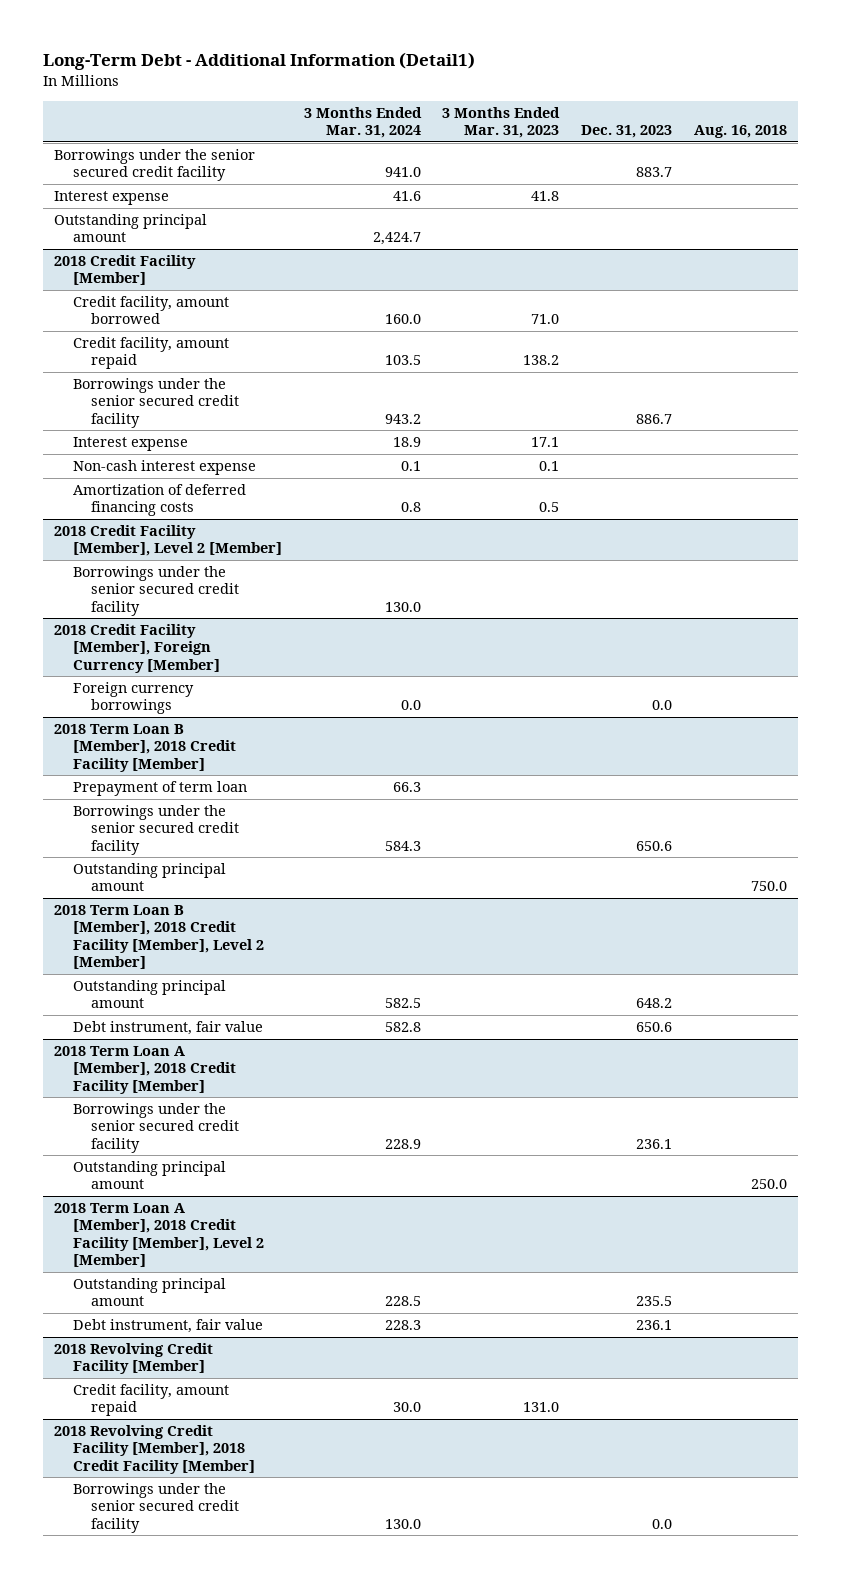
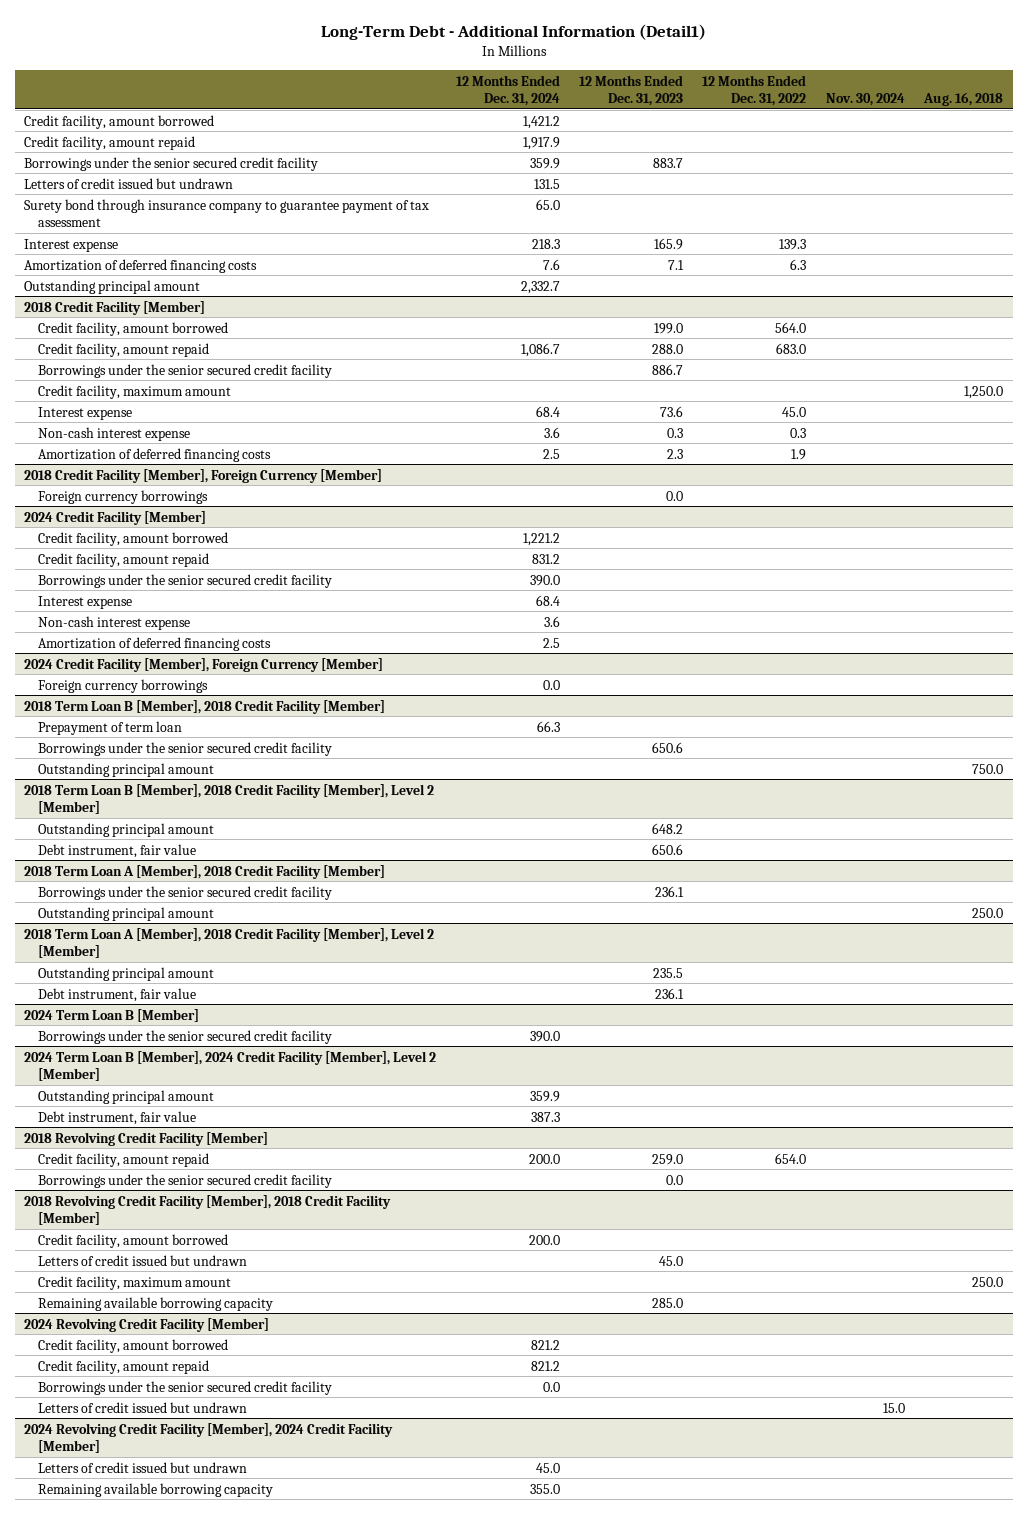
- | 3 Months Ended Mar. 31, 2024 | 3 Months Ended Mar. 31, 2023 | Dec. 31, 2023 | Aug. 16, 2018
+ | 12 Months Ended Dec. 31, 2024 | 12 Months Ended Dec. 31, 2023 | 12 Months Ended Dec. 31, 2022 | Nov. 30, 2024 | Aug. 16, 2018
+ Credit facility, amount borrowed | 1,421.2 | | | |
+ Credit facility, amount repaid | 1,917.9 | | | |
+ Letters of credit issued but undrawn | 131.5 | | | |
+ Surety bond through insurance company to guarantee payment of tax assessment | 65.0 | | | |
+ Amortization of deferred financing costs | 7.6 | 7.1 | 6.3 | |
@ 2018 Credit Facility [Member]
+ Credit facility, maximum amount | | | | | 1,250.0
- 2018 Credit Facility [Member], Level 2 [Member]
- Borrowings under the senior secured credit facility | 130.0 | | |
+ 2024 Credit Facility [Member]
+ Credit facility, amount borrowed | 1,221.2 | | | |
+ Credit facility, amount repaid | 831.2 | | | |
+ Borrowings under the senior secured credit facility | 390.0 | | | |
+ Interest expense | 68.4 | | | |
+ Non-cash interest expense | 3.6 | | | |
+ Amortization of deferred financing costs | 2.5 | | | |
+ 2024 Credit Facility [Member], Foreign Currency [Member]
+ Foreign currency borrowings | 0.0 | | | |
+ 2024 Term Loan B [Member]
+ Borrowings under the senior secured credit facility | 390.0 | | | |
+ 2024 Term Loan B [Member], 2024 Credit Facility [Member], Level 2 [Member]
+ Outstanding principal amount | 359.9 | | | |
+ Debt instrument, fair value | 387.3 | | | |
@ 2018 Revolving Credit Facility [Member]
+ Borrowings under the senior secured credit facility | | 0.0 | | |
@ 2018 Revolving Credit Facility [Member], 2018 Credit Facility [Member]
- Borrowings under the senior secured credit facility | 130.0 | | 0.0 |
+ Credit facility, amount borrowed | 200.0 | | | |
+ Letters of credit issued but undrawn | | 45.0 | | |
+ Credit facility, maximum amount | | | | | 250.0
+ Remaining available borrowing capacity | | 285.0 | | |
+ 2024 Revolving Credit Facility [Member]
+ Credit facility, amount borrowed | 821.2 | | | |
+ Credit facility, amount repaid | 821.2 | | | |
+ Borrowings under the senior secured credit facility | 0.0 | | | |
+ Letters of credit issued but undrawn | | | | 15.0 |
+ 2024 Revolving Credit Facility [Member], 2024 Credit Facility [Member]
+ Letters of credit issued but undrawn | 45.0 | | | |
+ Remaining available borrowing capacity | 355.0 | | | |

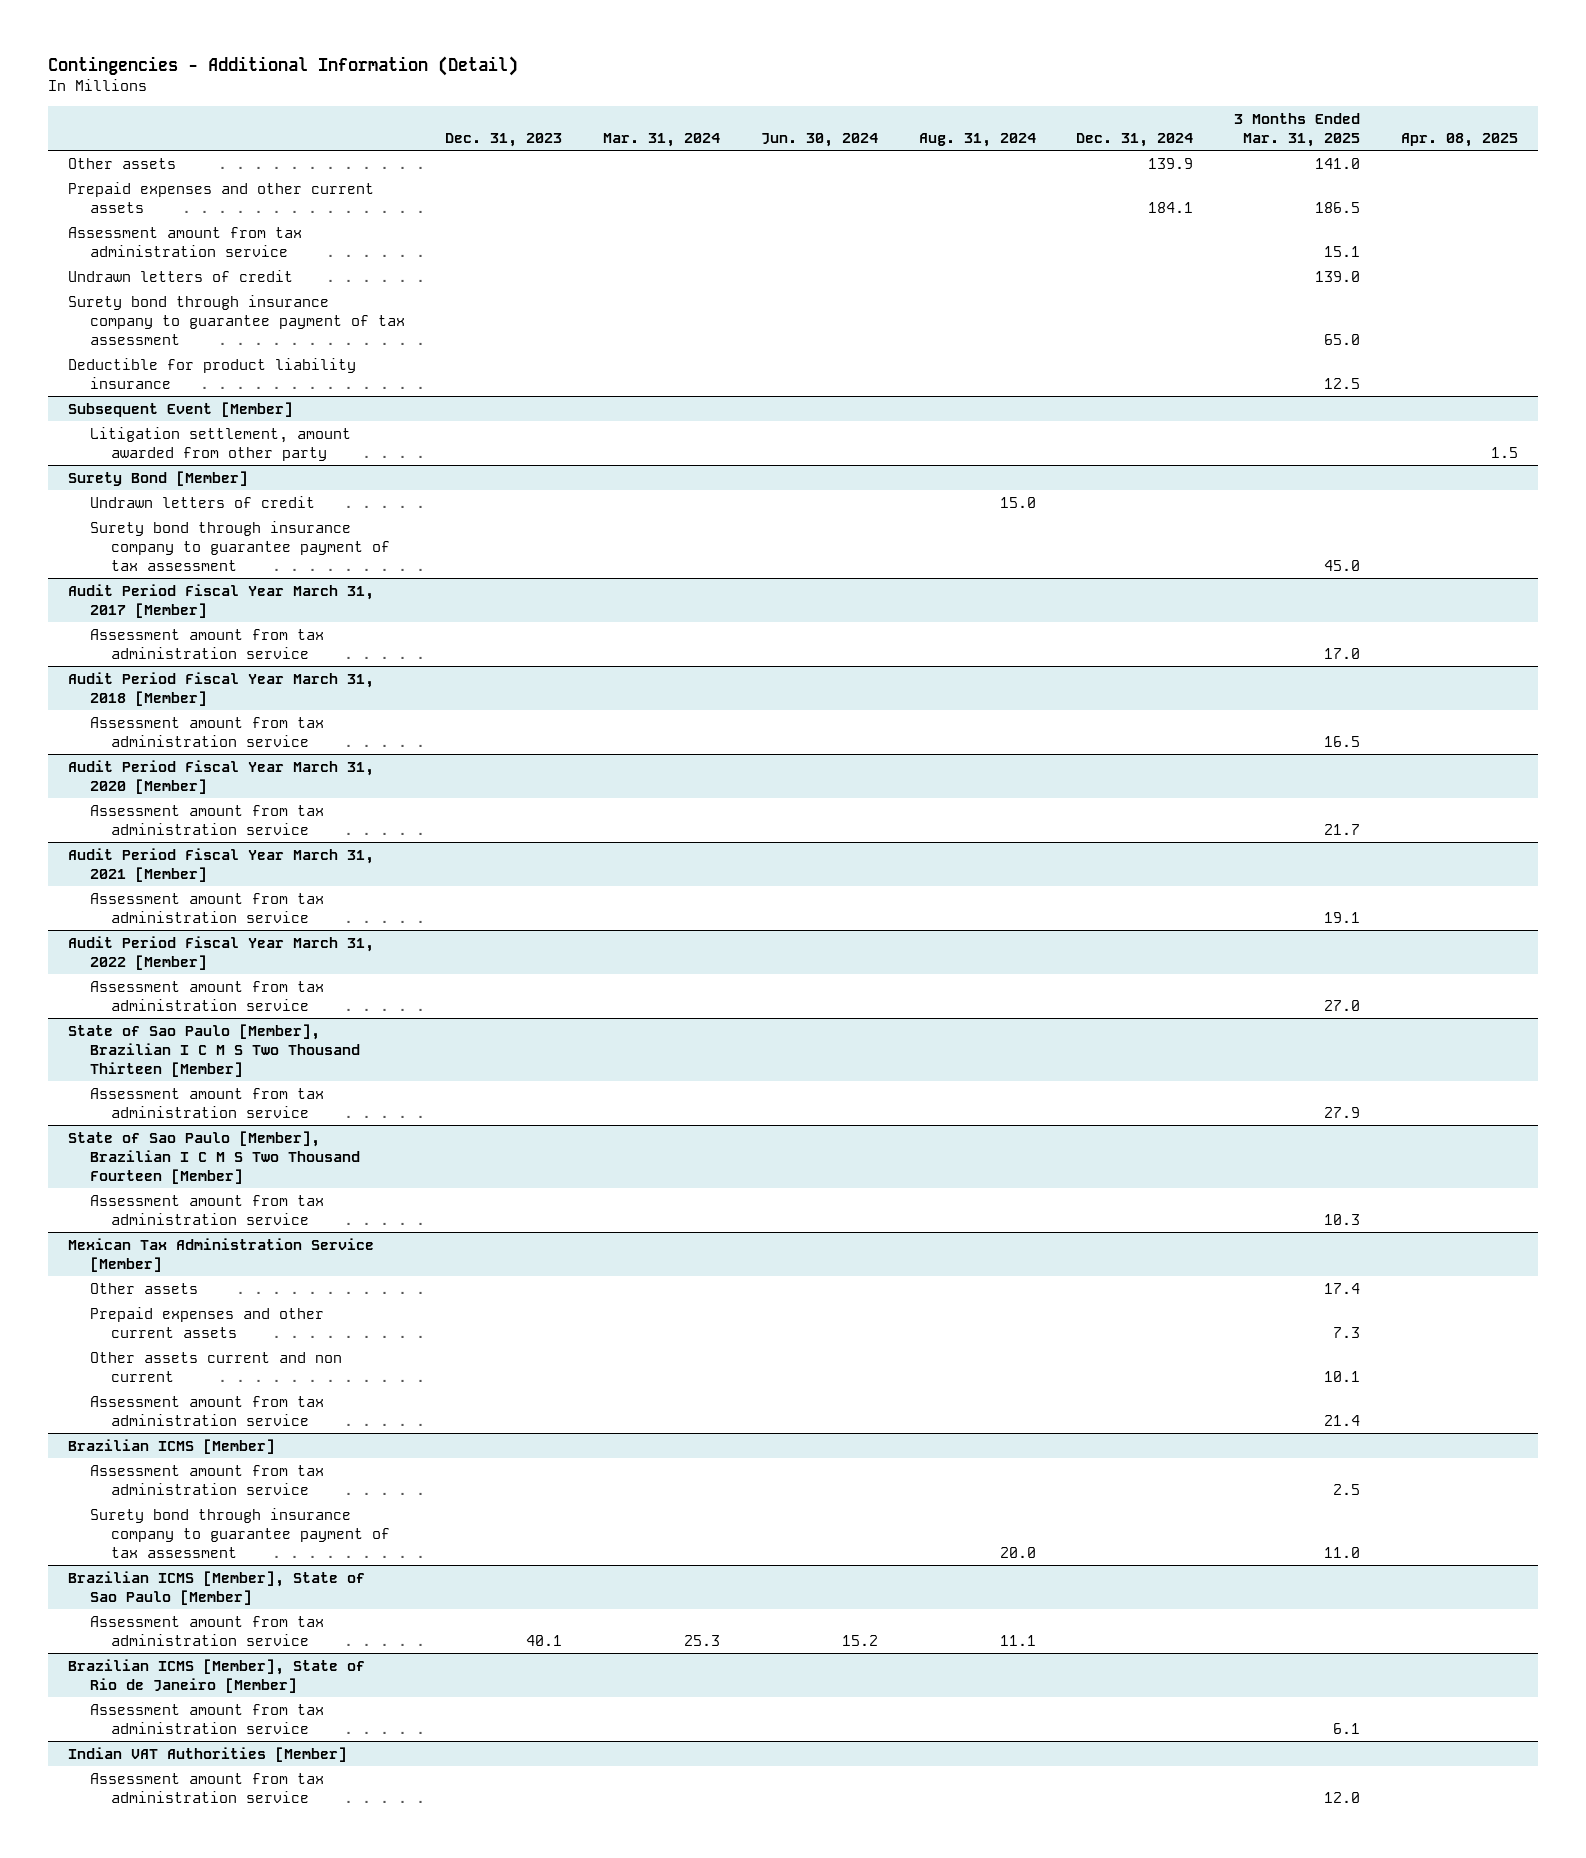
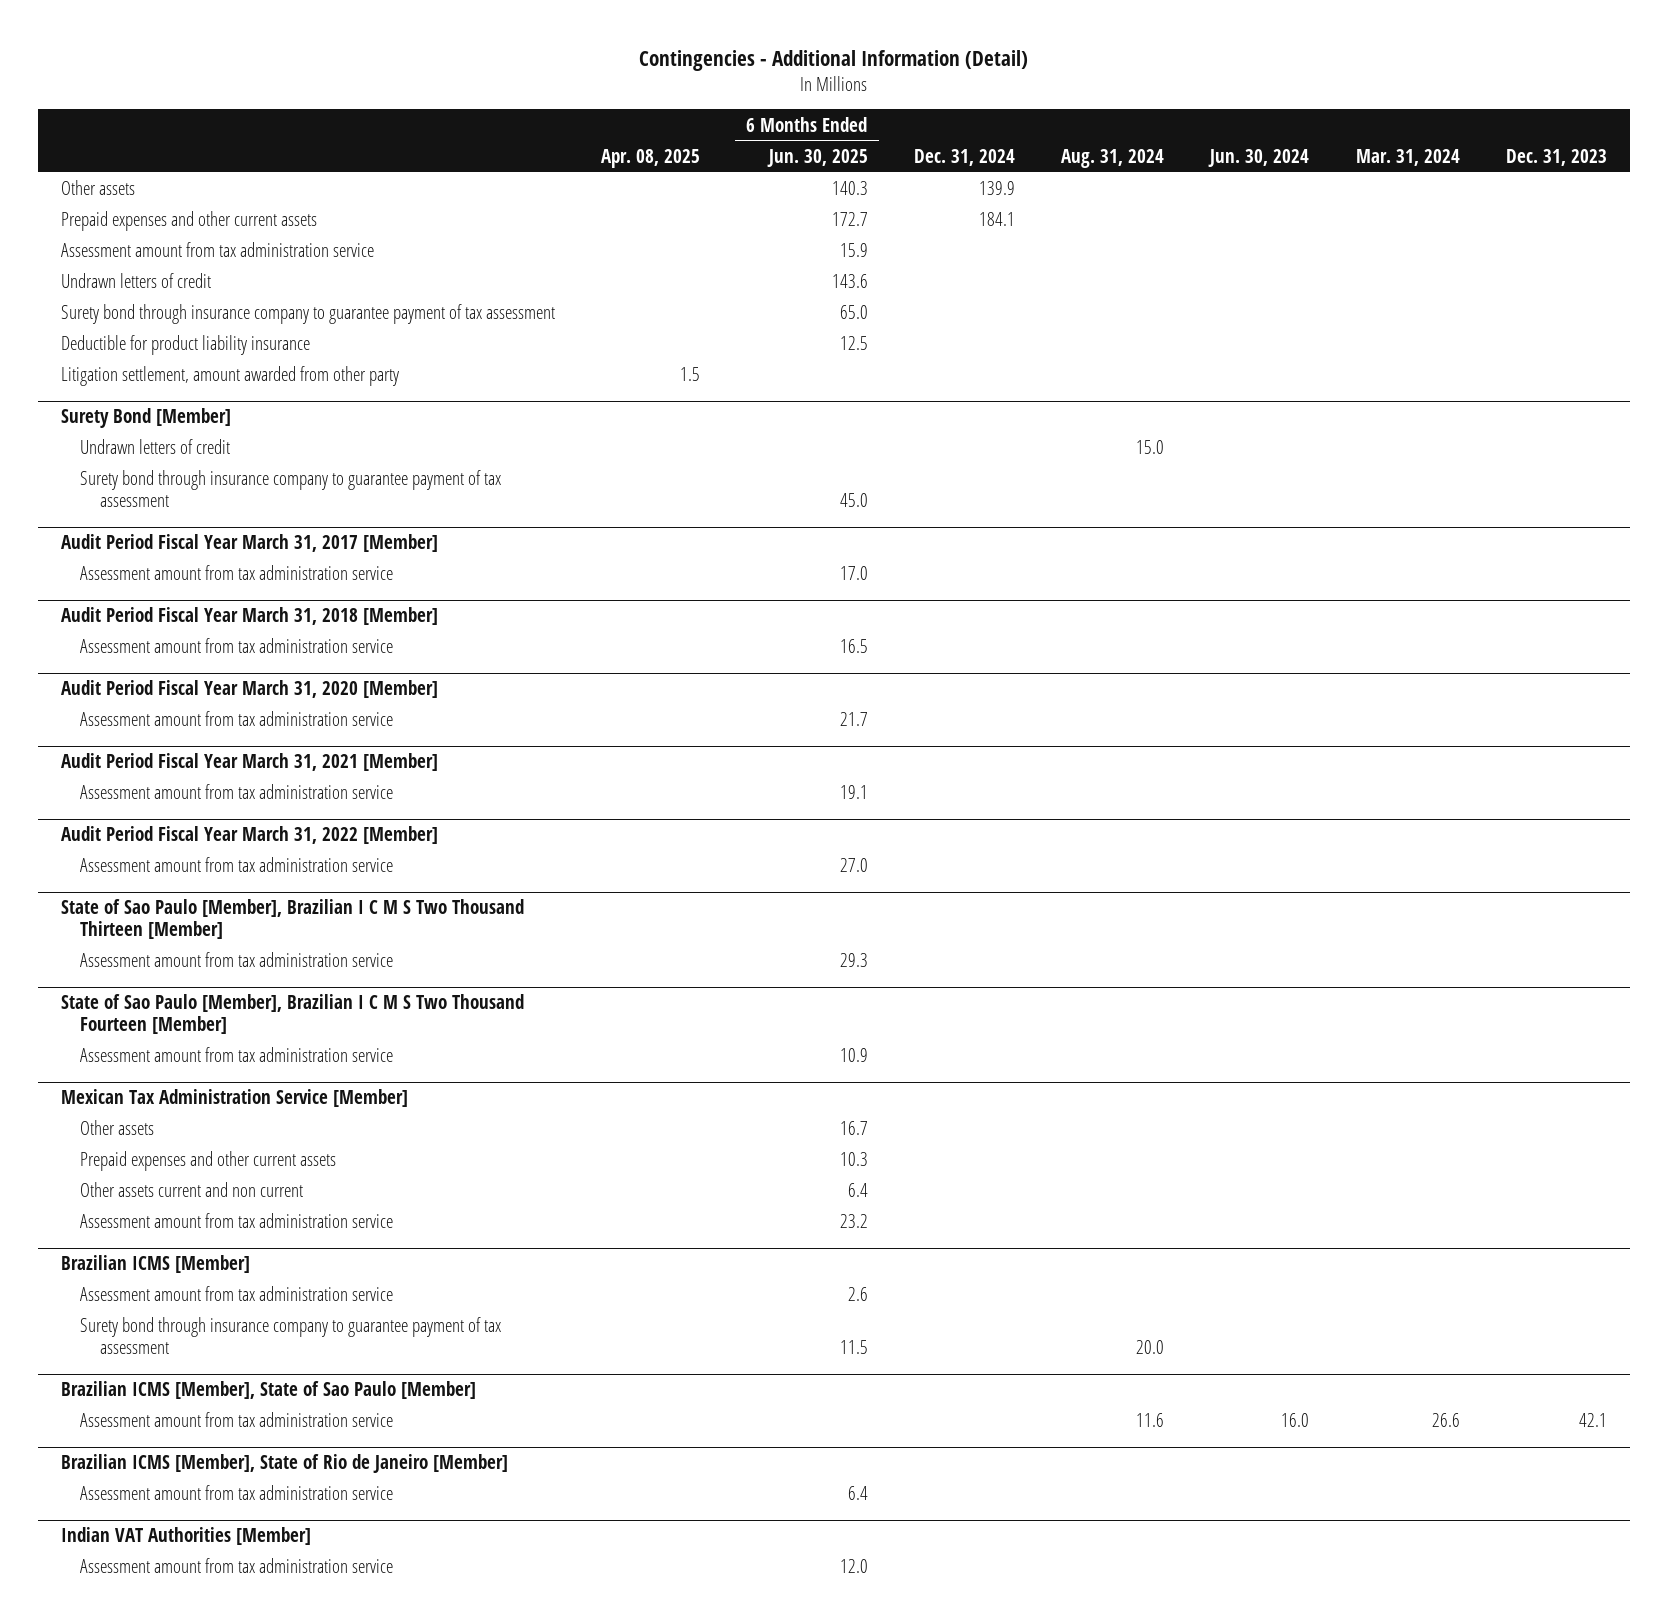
- | Dec. 31, 2023 | Mar. 31, 2024 | Jun. 30, 2024 | Aug. 31, 2024 | Dec. 31, 2024 | 3 Months Ended Mar. 31, 2025 | Apr. 08, 2025
+ | Apr. 08, 2025 | 6 Months Ended Jun. 30, 2025 | Dec. 31, 2024 | Aug. 31, 2024 | Jun. 30, 2024 | Mar. 31, 2024 | Dec. 31, 2023
- Subsequent Event [Member]
- Litigation settlement, amount awarded from other party | | | | | | | 1.5
+ Litigation settlement, amount awarded from other party | 1.5 | | | | | |
@ Brazilian ICMS [Member], State of Sao Paulo [Member]
- Assessment amount from tax administration service | 40.1 | 25.3 | 15.2 | 11.1 | | |
+ Assessment amount from tax administration service | | | | 11.6 | 16.0 | 26.6 | 42.1

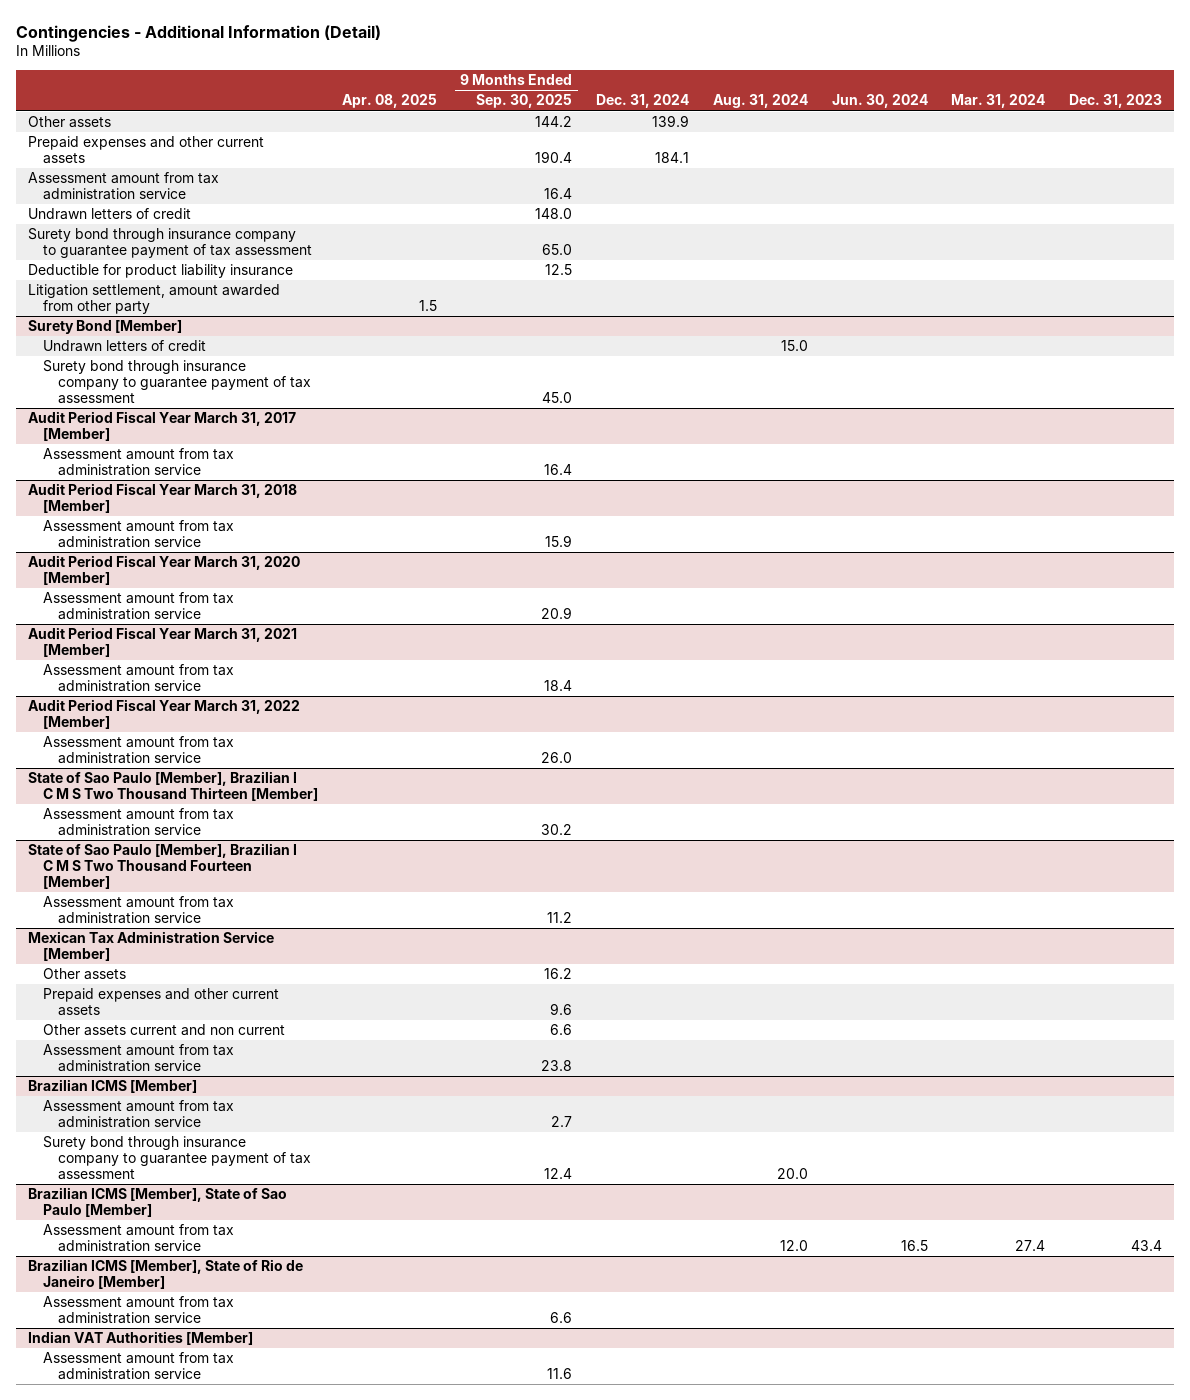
- | Apr. 08, 2025 | 6 Months Ended Jun. 30, 2025 | Dec. 31, 2024 | Aug. 31, 2024 | Jun. 30, 2024 | Mar. 31, 2024 | Dec. 31, 2023
+ | Apr. 08, 2025 | 9 Months Ended Sep. 30, 2025 | Dec. 31, 2024 | Aug. 31, 2024 | Jun. 30, 2024 | Mar. 31, 2024 | Dec. 31, 2023
@ Brazilian ICMS [Member], State of Sao Paulo [Member]
- Assessment amount from tax administration service | | | | 11.6 | 16.0 | 26.6 | 42.1
+ Assessment amount from tax administration service | | | | 12.0 | 16.5 | 27.4 | 43.4

